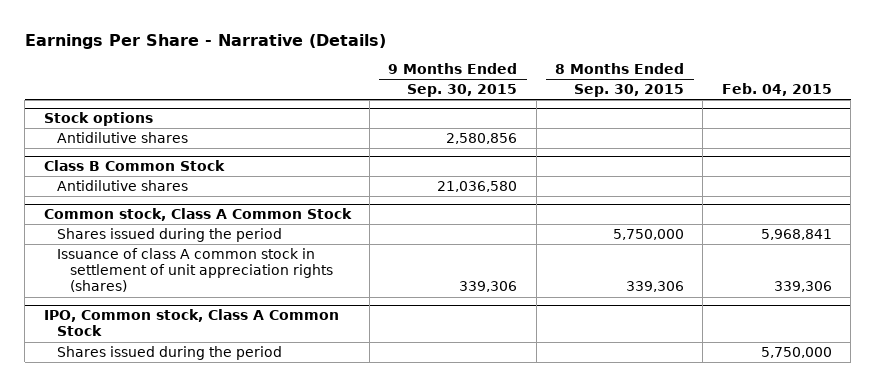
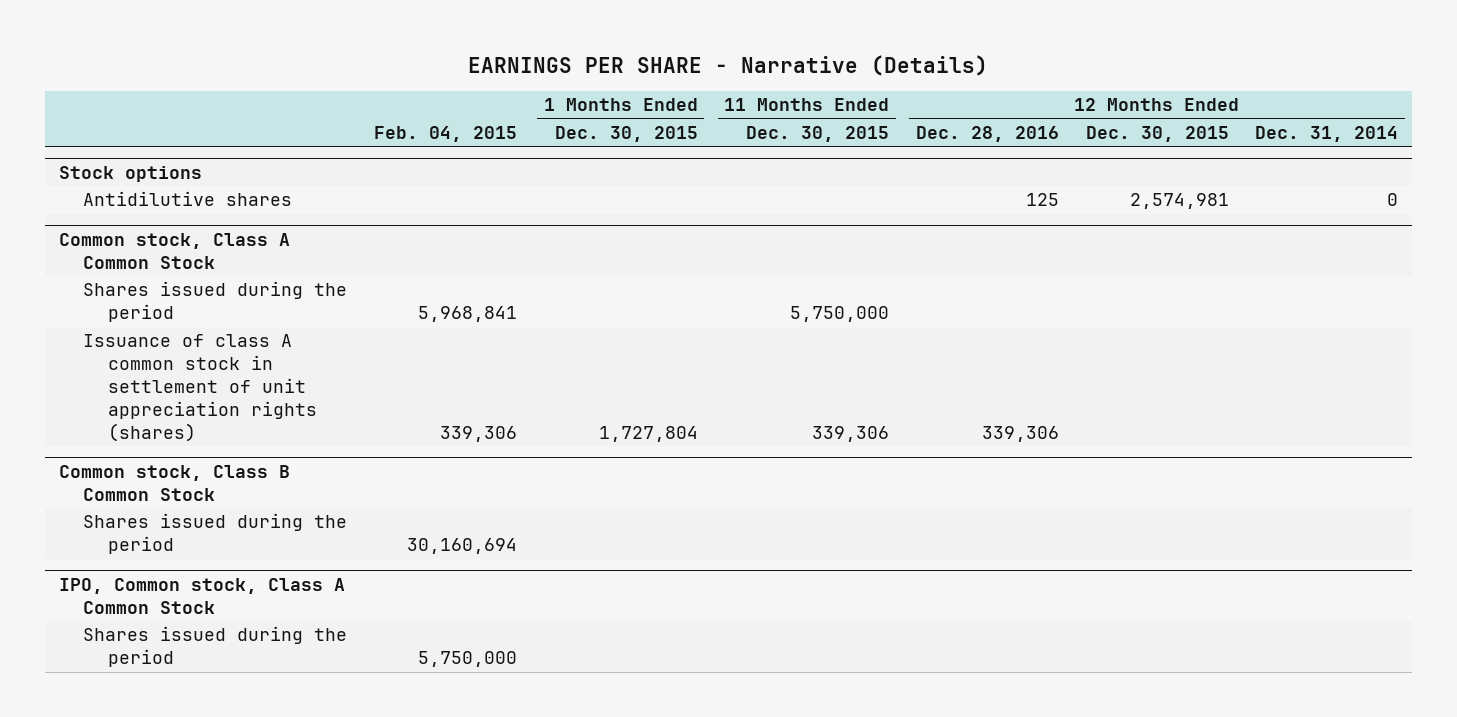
- Earnings Per Share - Narrative (Details)
+ EARNINGS PER SHARE - Narrative (Details)
- | 9 Months Ended Sep. 30, 2015 | 8 Months Ended Sep. 30, 2015 | Feb. 04, 2015
+ | Feb. 04, 2015 | 1 Months Ended Dec. 30, 2015 | 11 Months Ended Dec. 30, 2015 | 12 Months Ended Dec. 28, 2016 | 12 Months Ended Dec. 30, 2015 | 12 Months Ended Dec. 31, 2014
- Class B Common Stock
- Antidilutive shares | 21,036,580 | |
+ Common stock, Class B Common Stock
+ Shares issued during the period | 30,160,694 | | | | |

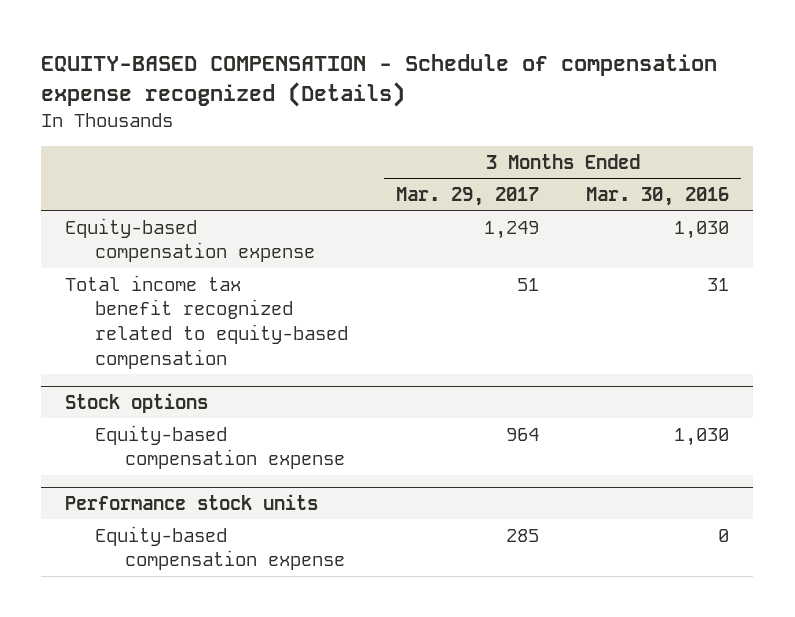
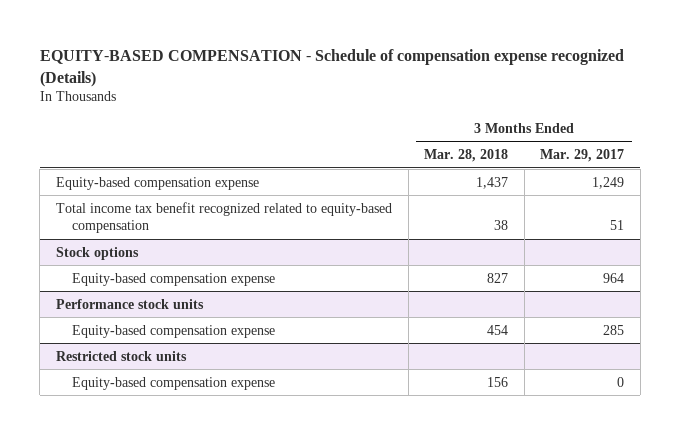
- | 3 Months Ended Mar. 29, 2017 | 3 Months Ended Mar. 30, 2016
+ | 3 Months Ended Mar. 28, 2018 | 3 Months Ended Mar. 29, 2017
+ Restricted stock units
+ Equity-based compensation expense | 156 | 0

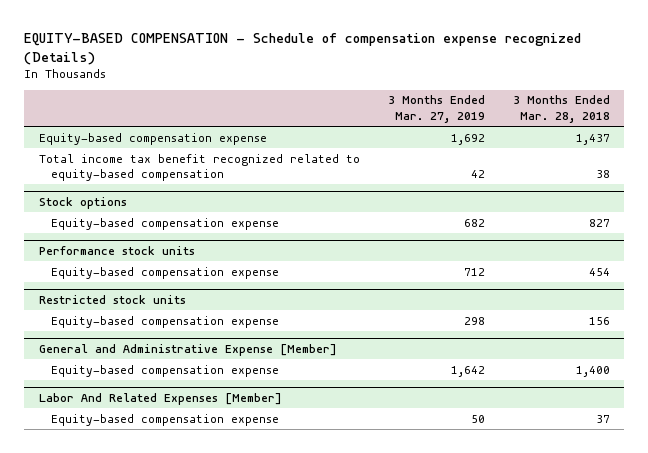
- | 3 Months Ended Mar. 28, 2018 | 3 Months Ended Mar. 29, 2017
+ | 3 Months Ended Mar. 27, 2019 | 3 Months Ended Mar. 28, 2018
+ General and Administrative Expense [Member]
+ Equity-based compensation expense | 1,642 | 1,400
+ Labor And Related Expenses [Member]
+ Equity-based compensation expense | 50 | 37

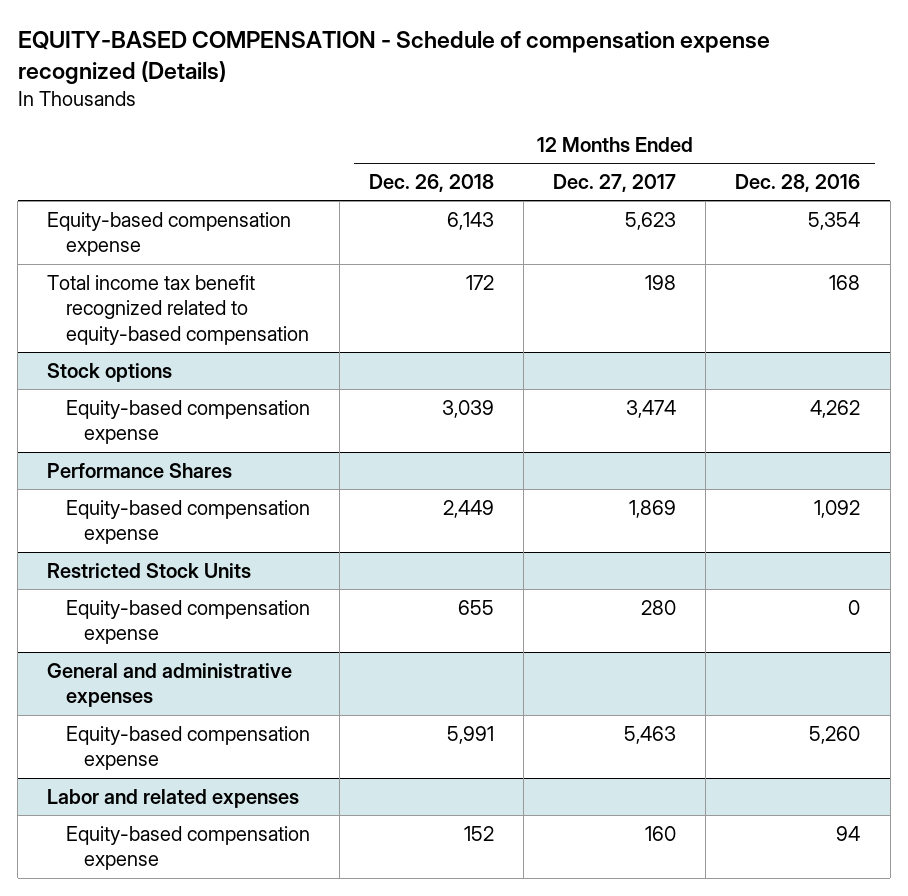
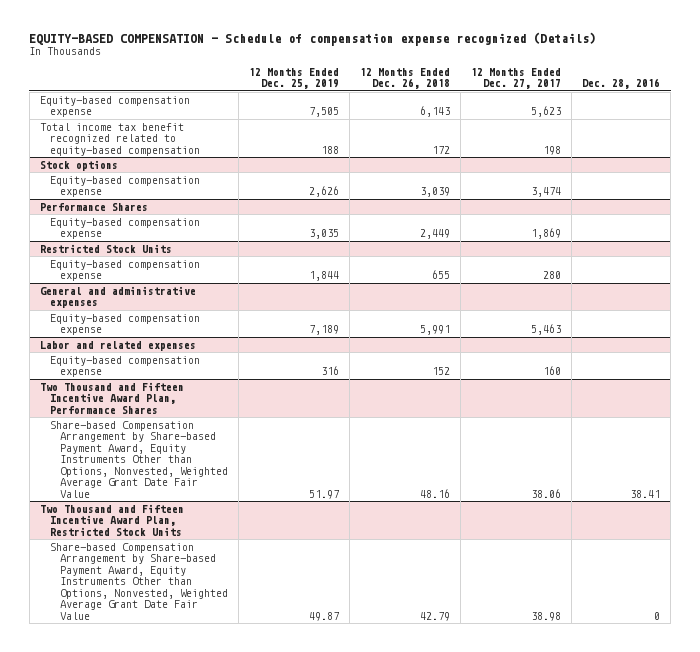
- | 12 Months Ended Dec. 26, 2018 | 12 Months Ended Dec. 27, 2017 | 12 Months Ended Dec. 28, 2016
+ | 12 Months Ended Dec. 25, 2019 | 12 Months Ended Dec. 26, 2018 | 12 Months Ended Dec. 27, 2017 | Dec. 28, 2016
+ Two Thousand and Fifteen Incentive Award Plan, Performance Shares
+ Share-based Compensation Arrangement by Share-based Payment Award, Equity Instruments Other than Options, Nonvested, Weighted Average Grant Date Fair Value | 51.97 | 48.16 | 38.06 | 38.41
+ Two Thousand and Fifteen Incentive Award Plan, Restricted Stock Units
+ Share-based Compensation Arrangement by Share-based Payment Award, Equity Instruments Other than Options, Nonvested, Weighted Average Grant Date Fair Value | 49.87 | 42.79 | 38.98 | 0

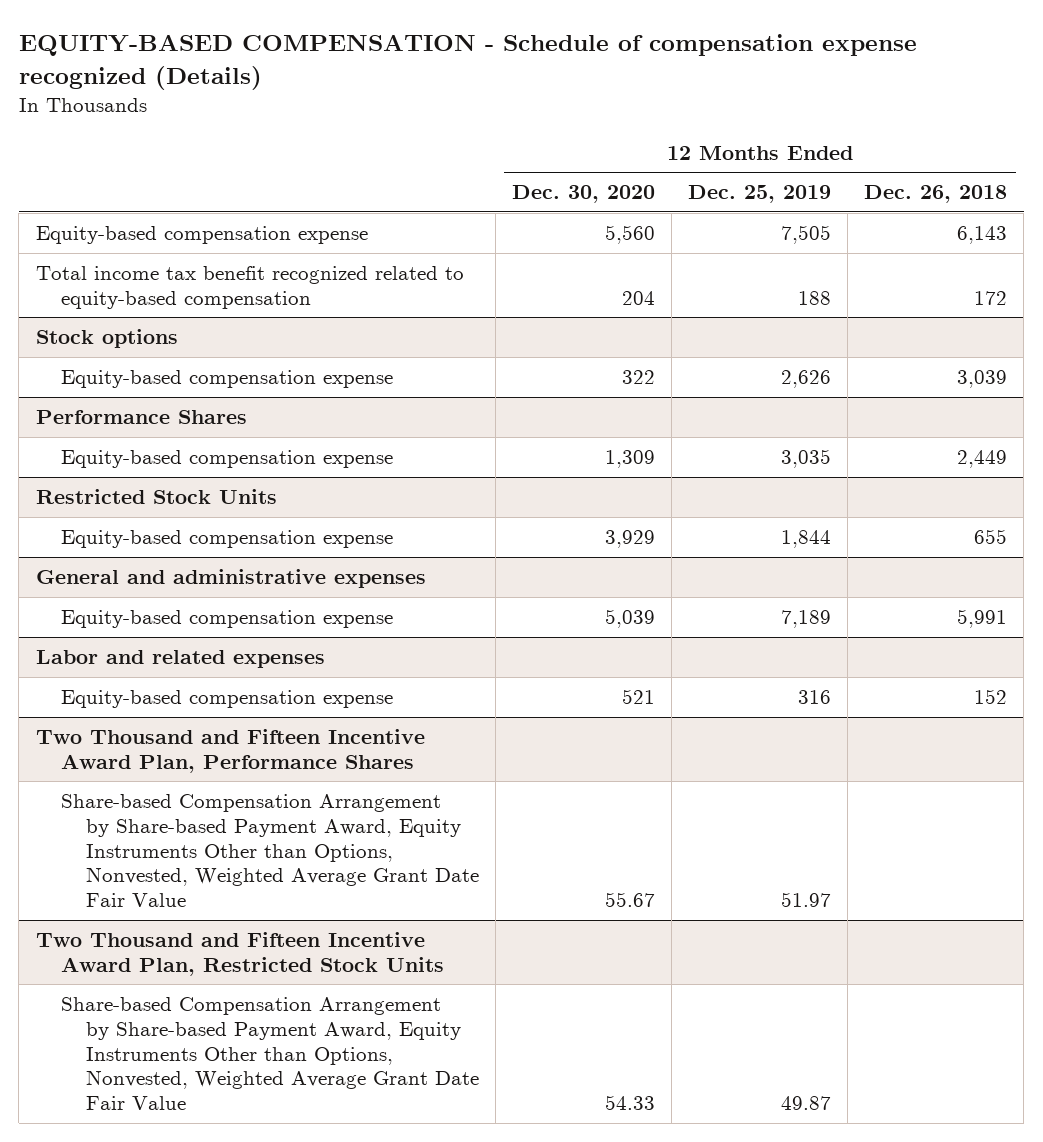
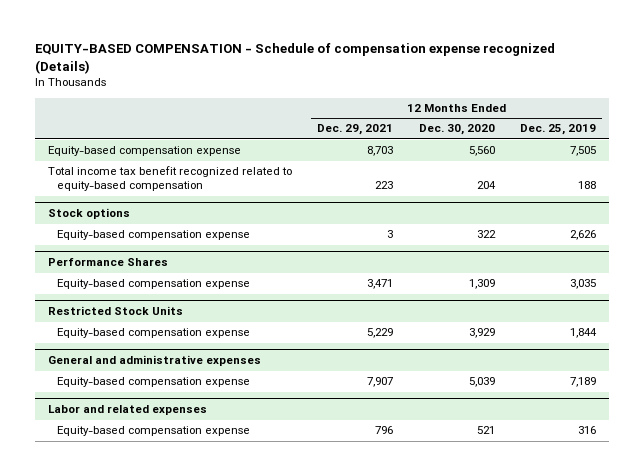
- | 12 Months Ended Dec. 30, 2020 | 12 Months Ended Dec. 25, 2019 | 12 Months Ended Dec. 26, 2018
+ | 12 Months Ended Dec. 29, 2021 | 12 Months Ended Dec. 30, 2020 | 12 Months Ended Dec. 25, 2019
- Two Thousand and Fifteen Incentive Award Plan, Performance Shares
- Share-based Compensation Arrangement by Share-based Payment Award, Equity Instruments Other than Options, Nonvested, Weighted Average Grant Date Fair Value | 55.67 | 51.97 |
- Two Thousand and Fifteen Incentive Award Plan, Restricted Stock Units
- Share-based Compensation Arrangement by Share-based Payment Award, Equity Instruments Other than Options, Nonvested, Weighted Average Grant Date Fair Value | 54.33 | 49.87 |

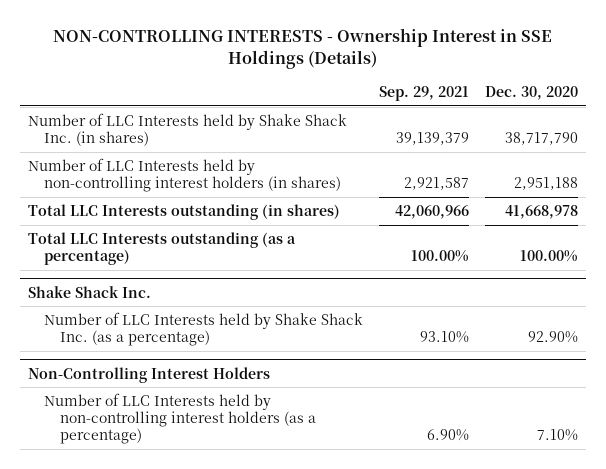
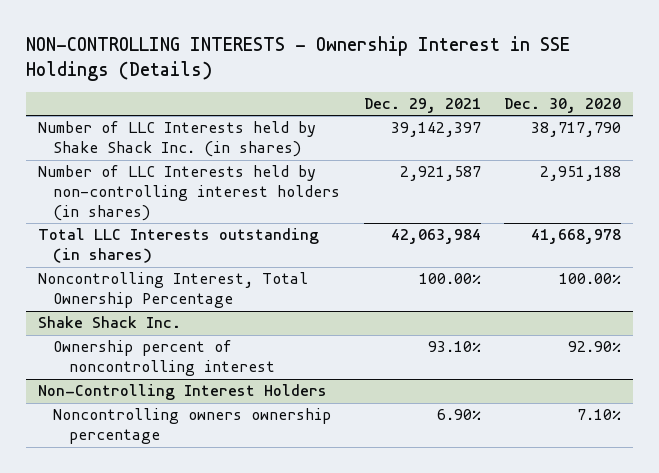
- | Sep. 29, 2021 | Dec. 30, 2020
+ | Dec. 29, 2021 | Dec. 30, 2020
- Total LLC Interests outstanding (as a percentage) | 100.00% | 100.00%
+ Noncontrolling Interest, Total Ownership Percentage | 100.00% | 100.00%
@ Shake Shack Inc.
- Number of LLC Interests held by Shake Shack Inc. (as a percentage) | 93.10% | 92.90%
+ Ownership percent of noncontrolling interest | 93.10% | 92.90%
@ Non-Controlling Interest Holders
- Number of LLC Interests held by non-controlling interest holders (as a percentage) | 6.90% | 7.10%
+ Noncontrolling owners ownership percentage | 6.90% | 7.10%

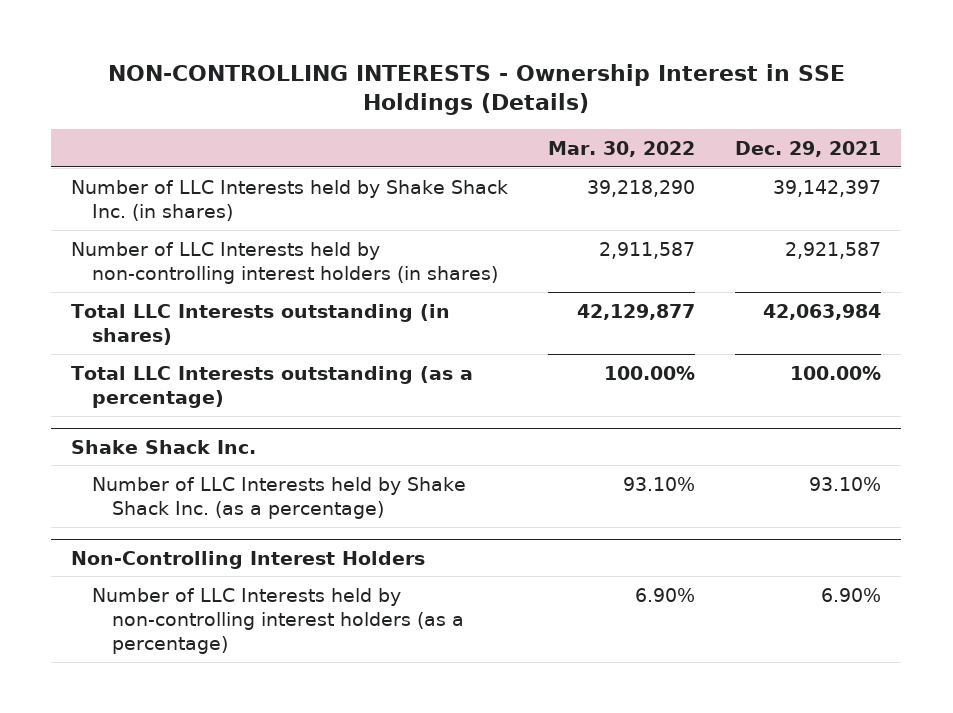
- | Dec. 29, 2021 | Dec. 30, 2020
+ | Mar. 30, 2022 | Dec. 29, 2021
- Noncontrolling Interest, Total Ownership Percentage | 100.00% | 100.00%
+ Total LLC Interests outstanding (as a percentage) | 100.00% | 100.00%
@ Shake Shack Inc.
- Ownership percent of noncontrolling interest | 93.10% | 92.90%
+ Number of LLC Interests held by Shake Shack Inc. (as a percentage) | 93.10% | 93.10%
@ Non-Controlling Interest Holders
- Noncontrolling owners ownership percentage | 6.90% | 7.10%
+ Number of LLC Interests held by non-controlling interest holders (as a percentage) | 6.90% | 6.90%

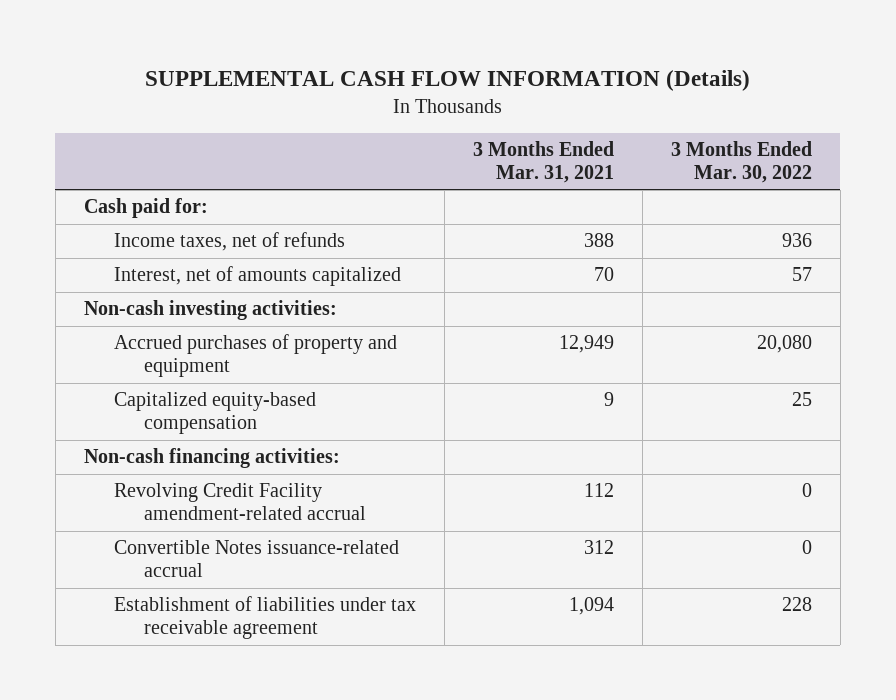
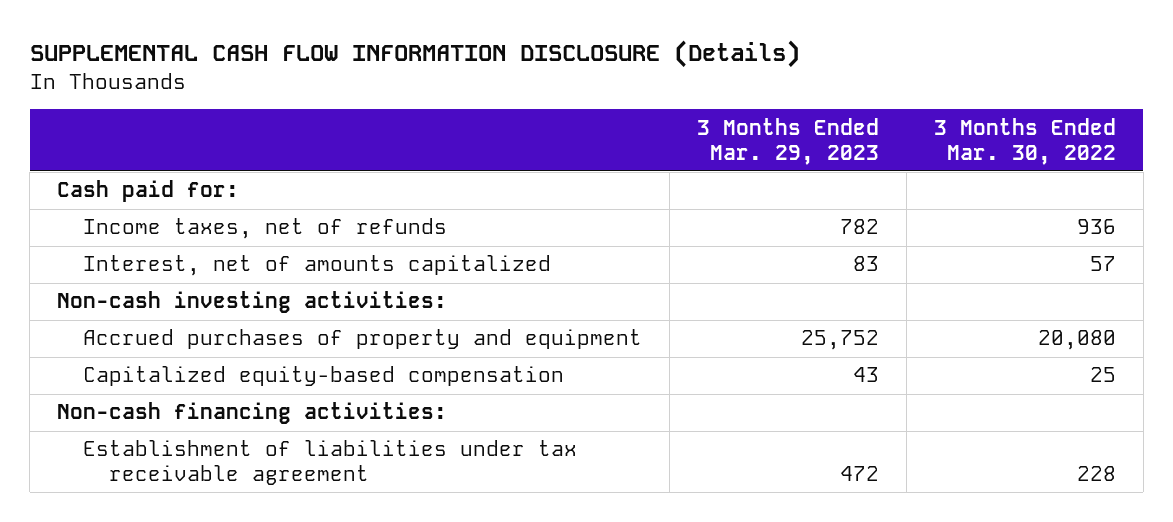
- SUPPLEMENTAL CASH FLOW INFORMATION (Details)
+ SUPPLEMENTAL CASH FLOW INFORMATION DISCLOSURE (Details)
- | 3 Months Ended Mar. 31, 2021 | 3 Months Ended Mar. 30, 2022
+ | 3 Months Ended Mar. 29, 2023 | 3 Months Ended Mar. 30, 2022
- Revolving Credit Facility amendment-related accrual | 112 | 0
- Convertible Notes issuance-related accrual | 312 | 0

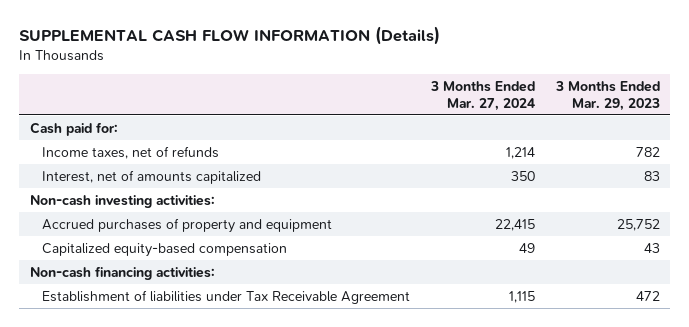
- SUPPLEMENTAL CASH FLOW INFORMATION DISCLOSURE (Details)
+ SUPPLEMENTAL CASH FLOW INFORMATION (Details)
- | 3 Months Ended Mar. 29, 2023 | 3 Months Ended Mar. 30, 2022
+ | 3 Months Ended Mar. 27, 2024 | 3 Months Ended Mar. 29, 2023
- Establishment of liabilities under tax receivable agreement | 472 | 228
+ Establishment of liabilities under Tax Receivable Agreement | 1,115 | 472

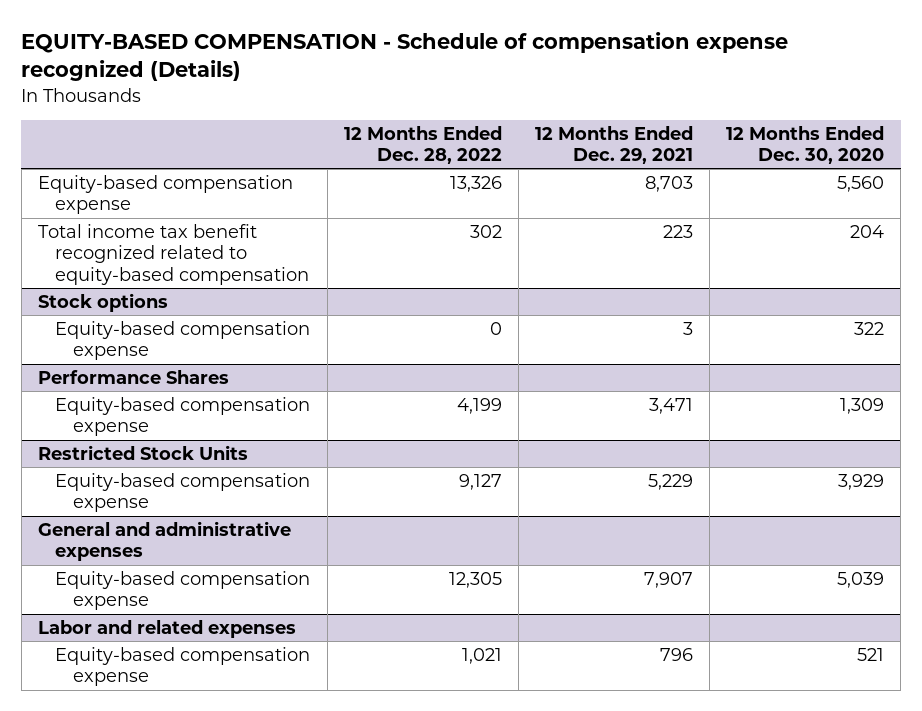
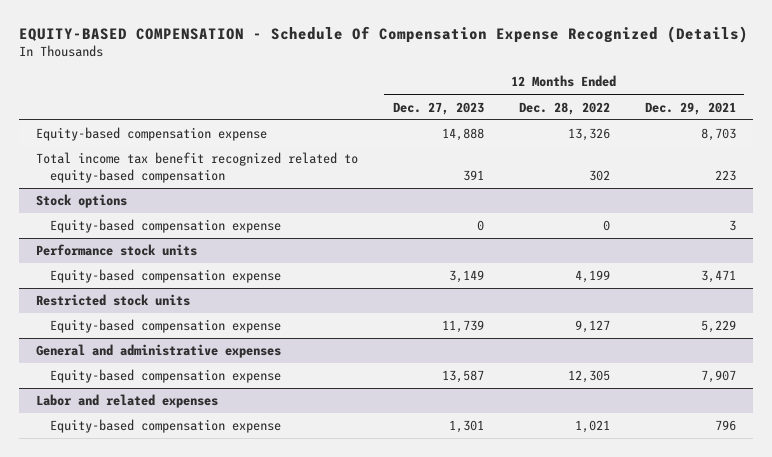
- EQUITY-BASED COMPENSATION - Schedule of compensation expense recognized (Details)
+ EQUITY-BASED COMPENSATION - Schedule Of Compensation Expense Recognized (Details)
- | 12 Months Ended Dec. 28, 2022 | 12 Months Ended Dec. 29, 2021 | 12 Months Ended Dec. 30, 2020
+ | 12 Months Ended Dec. 27, 2023 | 12 Months Ended Dec. 28, 2022 | 12 Months Ended Dec. 29, 2021
- Performance Shares
+ Performance stock units
- Restricted Stock Units
+ Restricted stock units

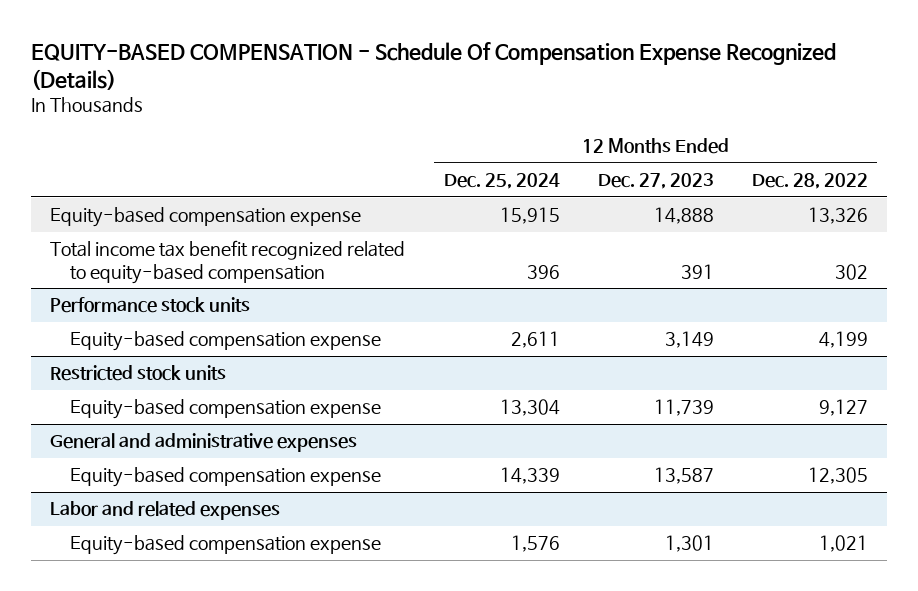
- | 12 Months Ended Dec. 27, 2023 | 12 Months Ended Dec. 28, 2022 | 12 Months Ended Dec. 29, 2021
+ | 12 Months Ended Dec. 25, 2024 | 12 Months Ended Dec. 27, 2023 | 12 Months Ended Dec. 28, 2022
- Stock options
- Equity-based compensation expense | 0 | 0 | 3

